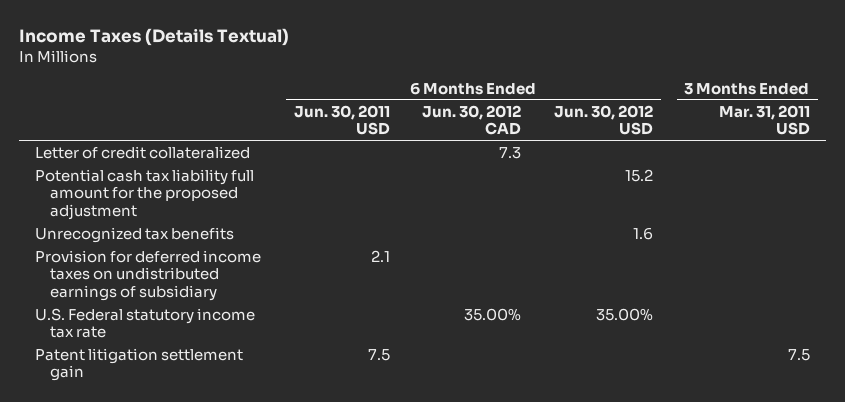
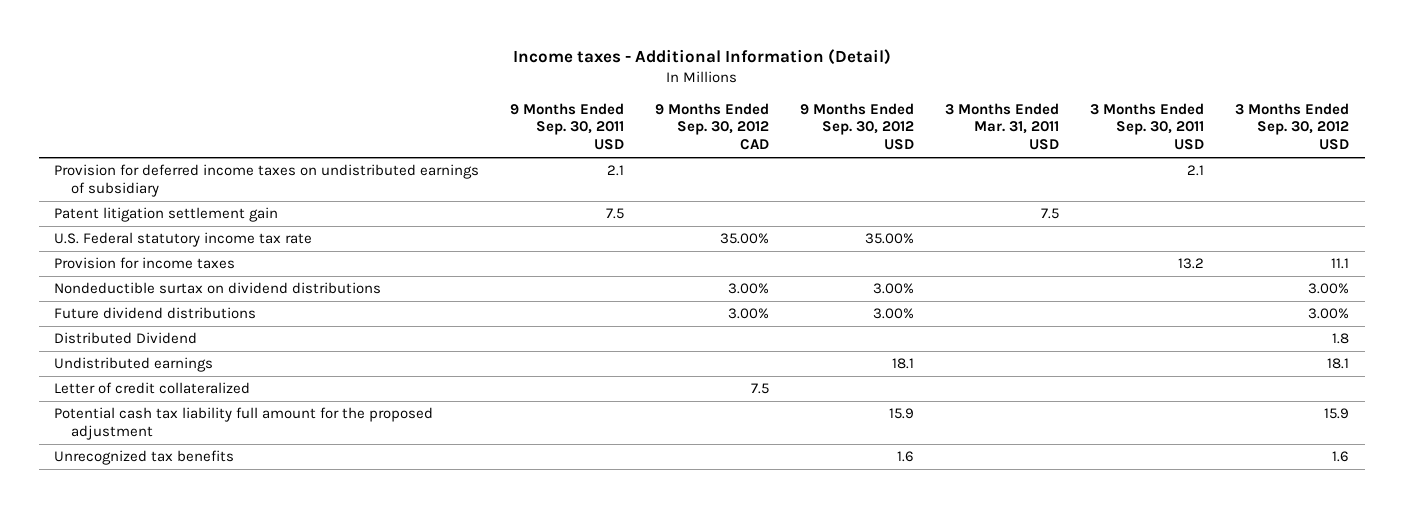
- Income Taxes (Details Textual)
+ Income taxes - Additional Information (Detail)
- | 6 Months Ended Jun. 30, 2011 USD | 6 Months Ended Jun. 30, 2012 CAD | 6 Months Ended Jun. 30, 2012 USD | 3 Months Ended Mar. 31, 2011 USD
+ | 9 Months Ended Sep. 30, 2011 USD | 9 Months Ended Sep. 30, 2012 CAD | 9 Months Ended Sep. 30, 2012 USD | 3 Months Ended Mar. 31, 2011 USD | 3 Months Ended Sep. 30, 2011 USD | 3 Months Ended Sep. 30, 2012 USD
moved up: Provision for deferred income taxes on undistributed earnings of subsidiary | 2.1 | | | | 2.1 |
moved up: Patent litigation settlement gain | 7.5 | | | 7.5 | |
moved up: U.S. Federal statutory income tax rate | | 35.00% | 35.00% | | |
+ Provision for income taxes | | | | | 13.2 | 11.1
+ Nondeductible surtax on dividend distributions | | 3.00% | 3.00% | | | 3.00%
+ Future dividend distributions | | 3.00% | 3.00% | | | 3.00%
+ Distributed Dividend | | | | | | 1.8
+ Undistributed earnings | | | 18.1 | | | 18.1

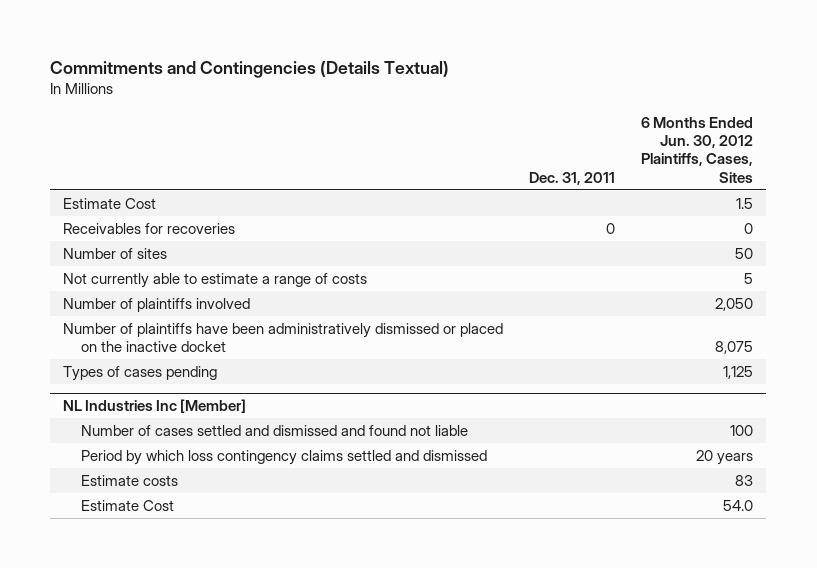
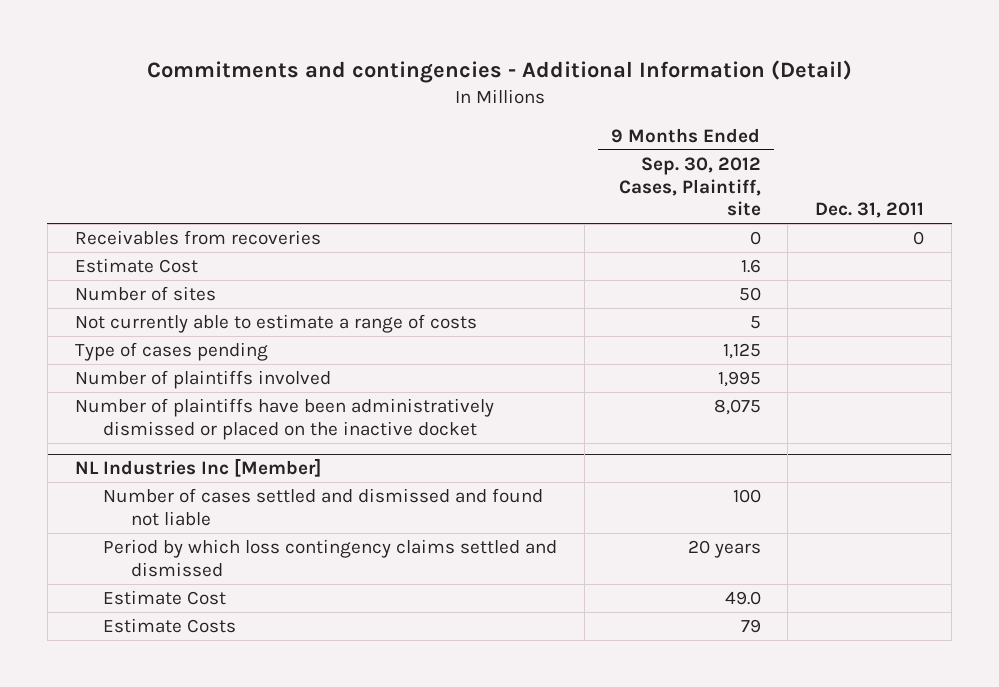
- Commitments and Contingencies (Details Textual)
+ Commitments and contingencies - Additional Information (Detail)
- | Dec. 31, 2011 | 6 Months Ended Jun. 30, 2012 Plaintiffs, Cases, Sites
+ | 9 Months Ended Sep. 30, 2012 Cases, Plaintiff, site | Dec. 31, 2011
+ Receivables from recoveries | 0 | 0
- Receivables for recoveries | 0 | 0
+ Type of cases pending | 1,125 |
- Types of cases pending | | 1,125
@ NL Industries Inc [Member]
- Estimate costs | | 83
+ Estimate Costs | 79 |

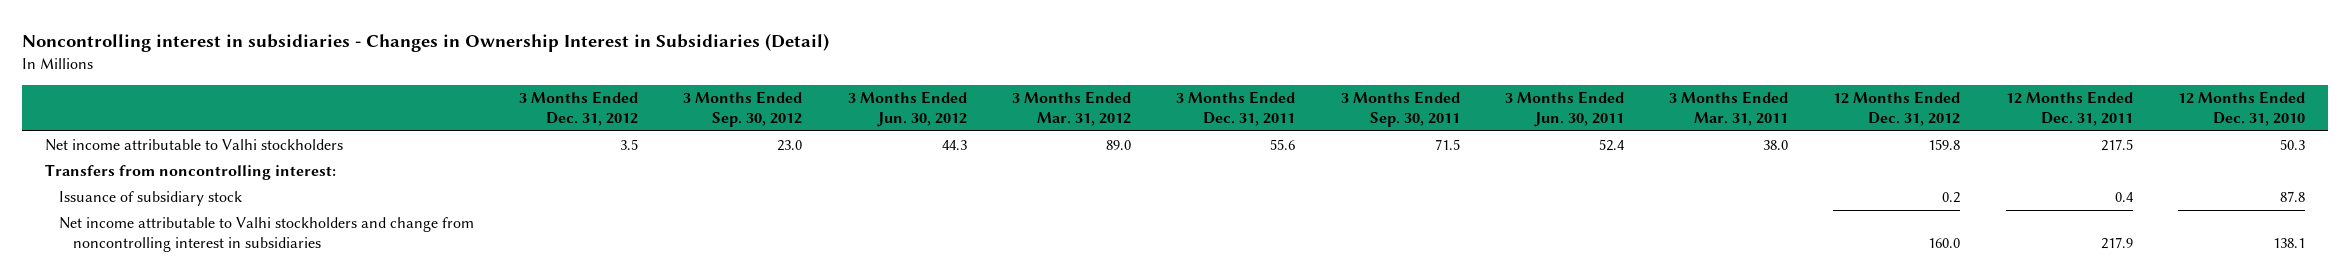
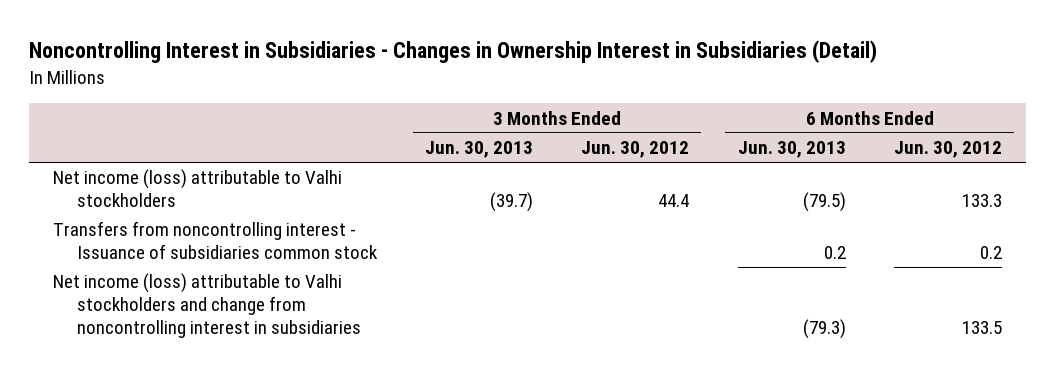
- Noncontrolling interest in subsidiaries - Changes in Ownership Interest in Subsidiaries (Detail)
+ Noncontrolling Interest in Subsidiaries - Changes in Ownership Interest in Subsidiaries (Detail)
- | 3 Months Ended Dec. 31, 2012 | 3 Months Ended Sep. 30, 2012 | 3 Months Ended Jun. 30, 2012 | 3 Months Ended Mar. 31, 2012 | 3 Months Ended Dec. 31, 2011 | 3 Months Ended Sep. 30, 2011 | 3 Months Ended Jun. 30, 2011 | 3 Months Ended Mar. 31, 2011 | 12 Months Ended Dec. 31, 2012 | 12 Months Ended Dec. 31, 2011 | 12 Months Ended Dec. 31, 2010
+ | 3 Months Ended Jun. 30, 2013 | 3 Months Ended Jun. 30, 2012 | 6 Months Ended Jun. 30, 2013 | 6 Months Ended Jun. 30, 2012
- Net income attributable to Valhi stockholders | 3.5 | 23.0 | 44.3 | 89.0 | 55.6 | 71.5 | 52.4 | 38.0 | 159.8 | 217.5 | 50.3
- Transfers from noncontrolling interest:
- Issuance of subsidiary stock | | | | | | | | | 0.2 | 0.4 | 87.8
- Net income attributable to Valhi stockholders and change from noncontrolling interest in subsidiaries | | | | | | | | | 160.0 | 217.9 | 138.1
+ Net income (loss) attributable to Valhi stockholders | (39.7) | 44.4 | (79.5) | 133.3
+ Transfers from noncontrolling interest - Issuance of subsidiaries common stock | | | 0.2 | 0.2
+ Net income (loss) attributable to Valhi stockholders and change from noncontrolling interest in subsidiaries | | | (79.3) | 133.5

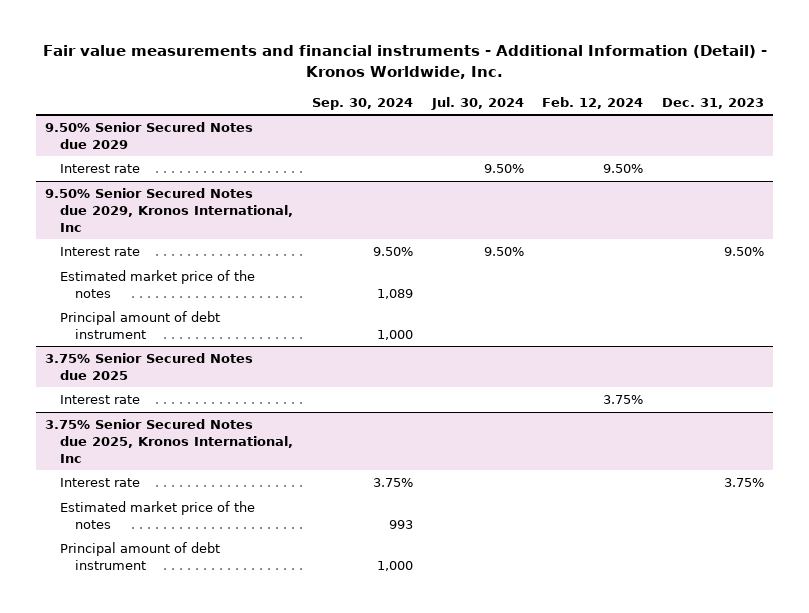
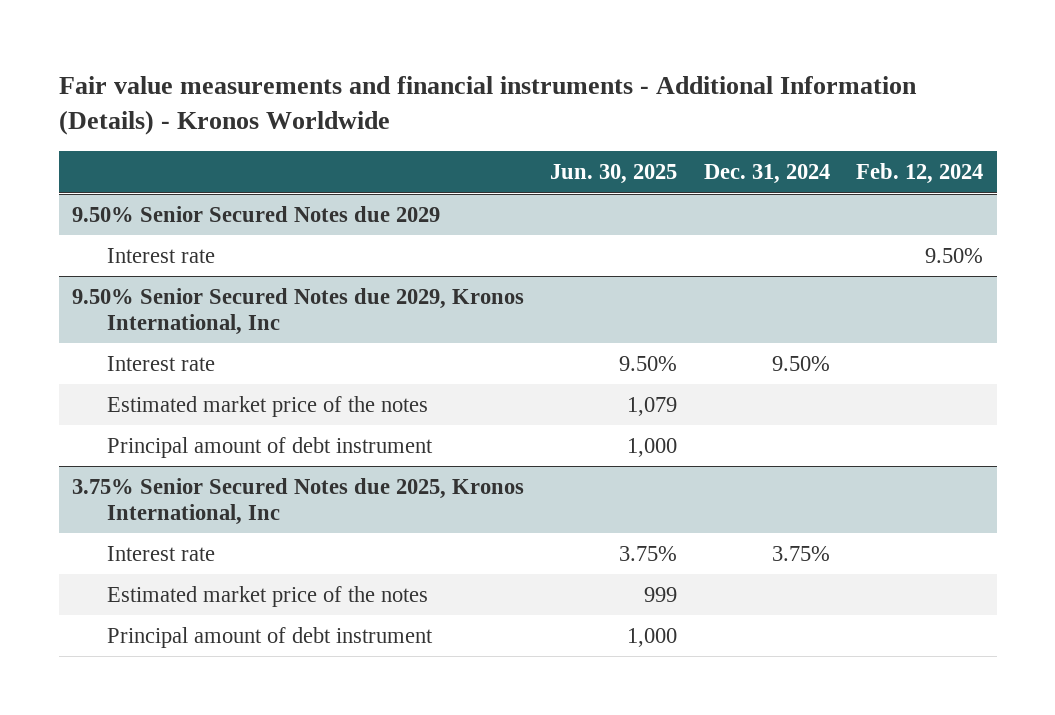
- Fair value measurements and financial instruments - Additional Information (Detail) - Kronos Worldwide, Inc.
+ Fair value measurements and financial instruments - Additional Information (Details) - Kronos Worldwide
- | Sep. 30, 2024 | Jul. 30, 2024 | Feb. 12, 2024 | Dec. 31, 2023
+ | Jun. 30, 2025 | Dec. 31, 2024 | Feb. 12, 2024
- 3.75% Senior Secured Notes due 2025
- Interest rate | | | 3.75% |

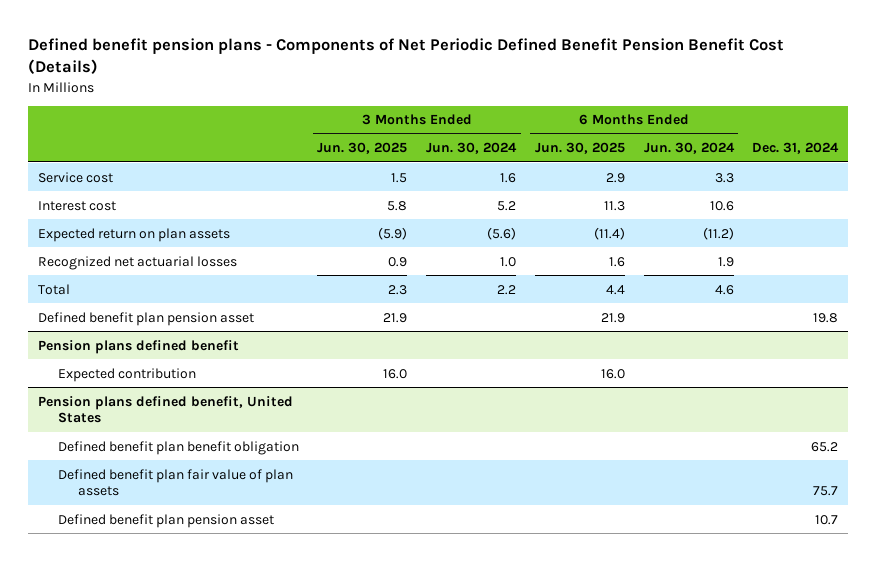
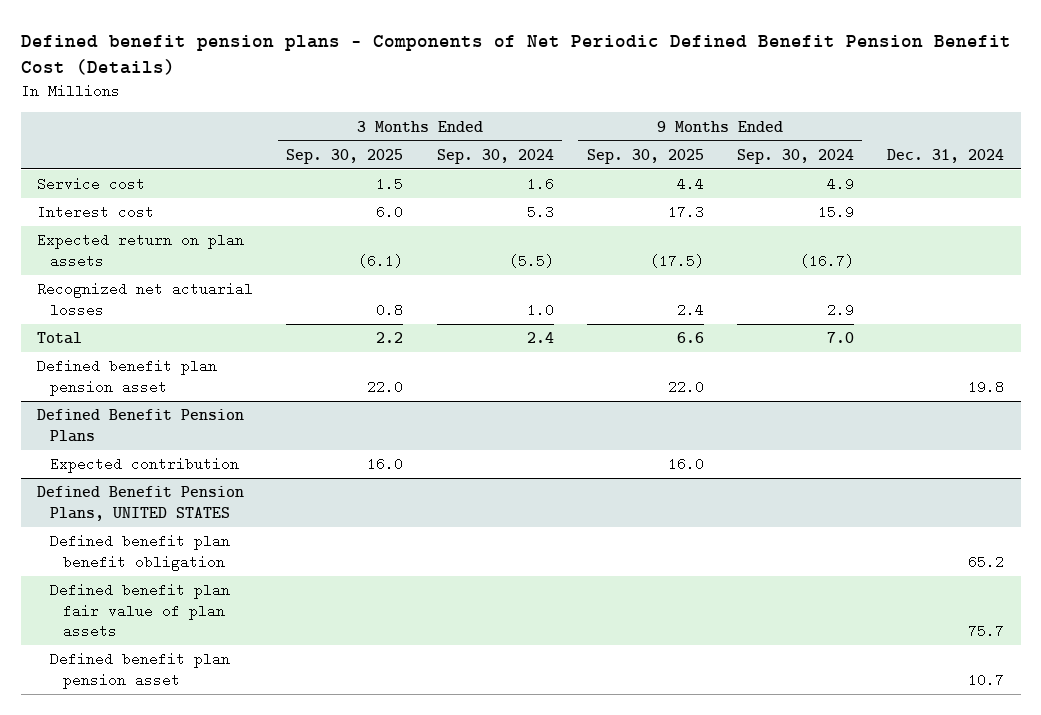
- | 3 Months Ended Jun. 30, 2025 | 3 Months Ended Jun. 30, 2024 | 6 Months Ended Jun. 30, 2025 | 6 Months Ended Jun. 30, 2024 | Dec. 31, 2024
+ | 3 Months Ended Sep. 30, 2025 | 3 Months Ended Sep. 30, 2024 | 9 Months Ended Sep. 30, 2025 | 9 Months Ended Sep. 30, 2024 | Dec. 31, 2024
- Pension plans defined benefit
+ Defined Benefit Pension Plans
- Pension plans defined benefit, United States
+ Defined Benefit Pension Plans, UNITED STATES

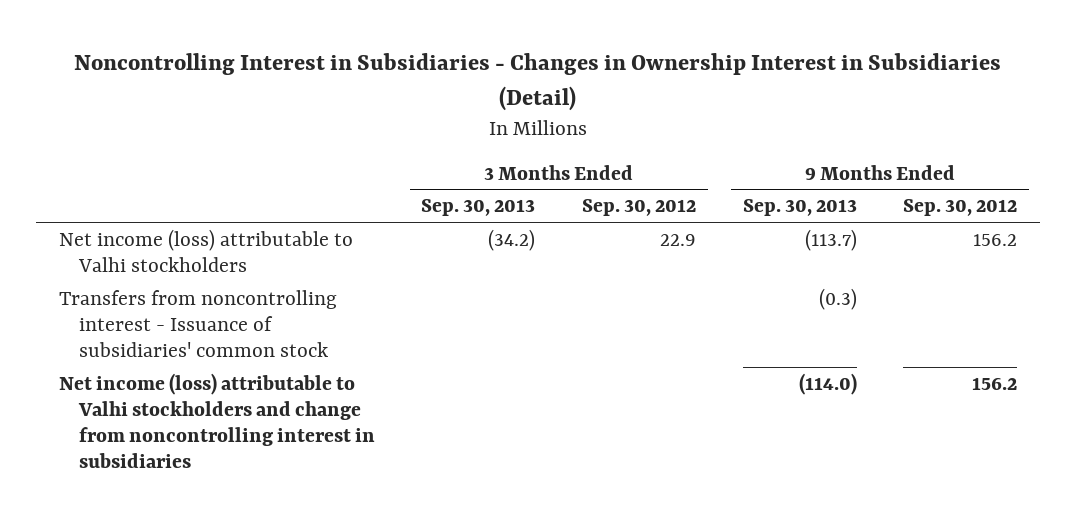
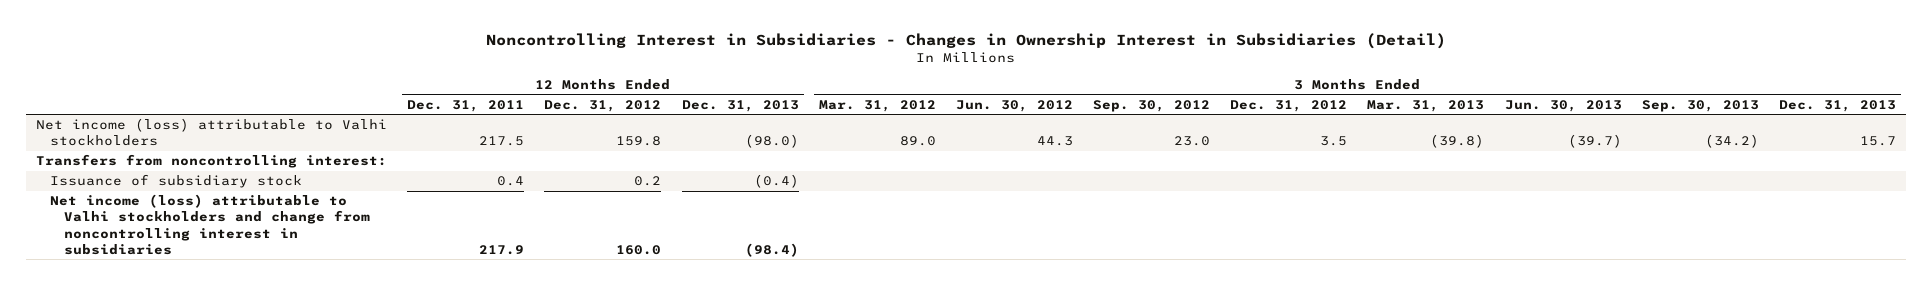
- | 3 Months Ended Sep. 30, 2013 | 3 Months Ended Sep. 30, 2012 | 9 Months Ended Sep. 30, 2013 | 9 Months Ended Sep. 30, 2012
+ | 12 Months Ended Dec. 31, 2011 | 12 Months Ended Dec. 31, 2012 | 12 Months Ended Dec. 31, 2013 | 3 Months Ended Mar. 31, 2012 | 3 Months Ended Jun. 30, 2012 | 3 Months Ended Sep. 30, 2012 | 3 Months Ended Dec. 31, 2012 | 3 Months Ended Mar. 31, 2013 | 3 Months Ended Jun. 30, 2013 | 3 Months Ended Sep. 30, 2013 | 3 Months Ended Dec. 31, 2013
- Net income (loss) attributable to Valhi stockholders | (34.2) | 22.9 | (113.7) | 156.2
- Transfers from noncontrolling interest - Issuance of subsidiaries' common stock | | | (0.3) |
+ Net income (loss) attributable to Valhi stockholders | 217.5 | 159.8 | (98.0) | 89.0 | 44.3 | 23.0 | 3.5 | (39.8) | (39.7) | (34.2) | 15.7
+ Transfers from noncontrolling interest:
+ Issuance of subsidiary stock | 0.4 | 0.2 | (0.4) | | | | | | | |

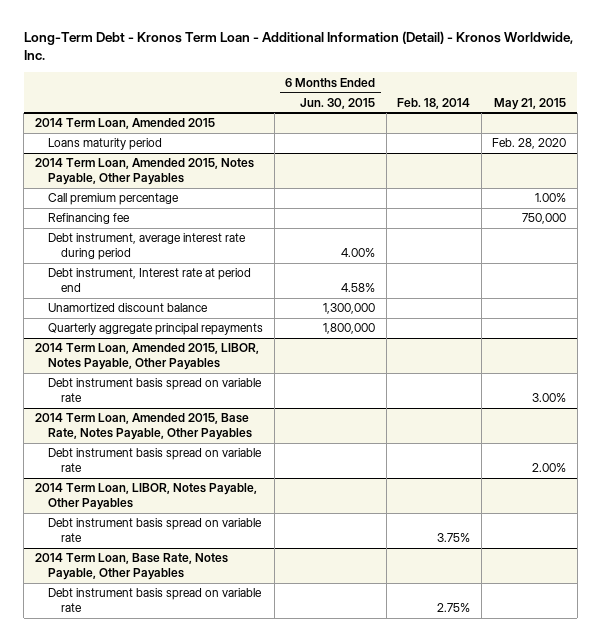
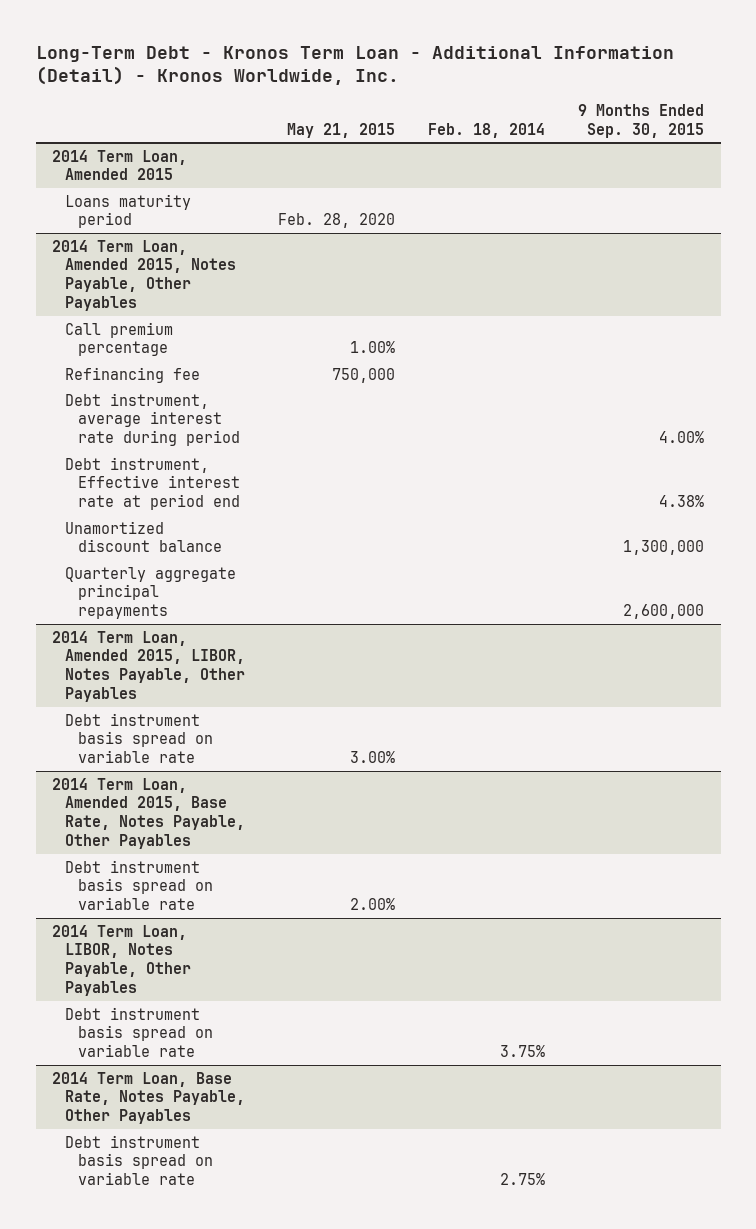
- | 6 Months Ended Jun. 30, 2015 | Feb. 18, 2014 | May 21, 2015
+ | May 21, 2015 | Feb. 18, 2014 | 9 Months Ended Sep. 30, 2015
@ 2014 Term Loan, Amended 2015, Notes Payable, Other Payables
- Debt instrument, Interest rate at period end | 4.58% | |
+ Debt instrument, Effective interest rate at period end | | | 4.38%

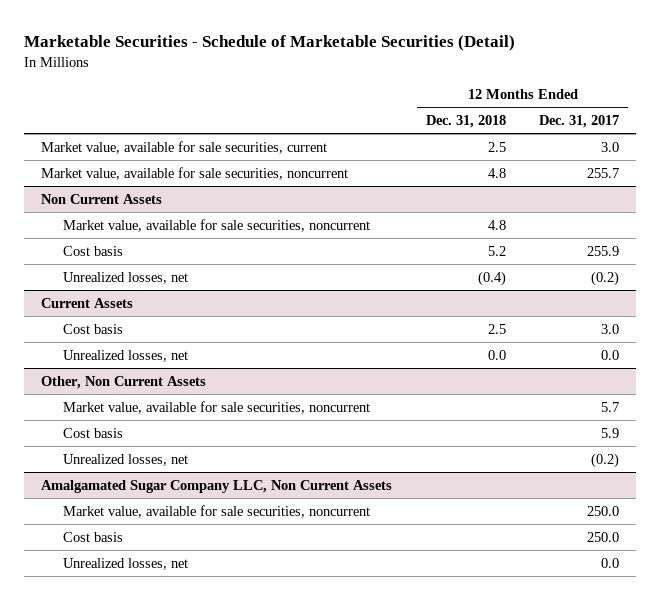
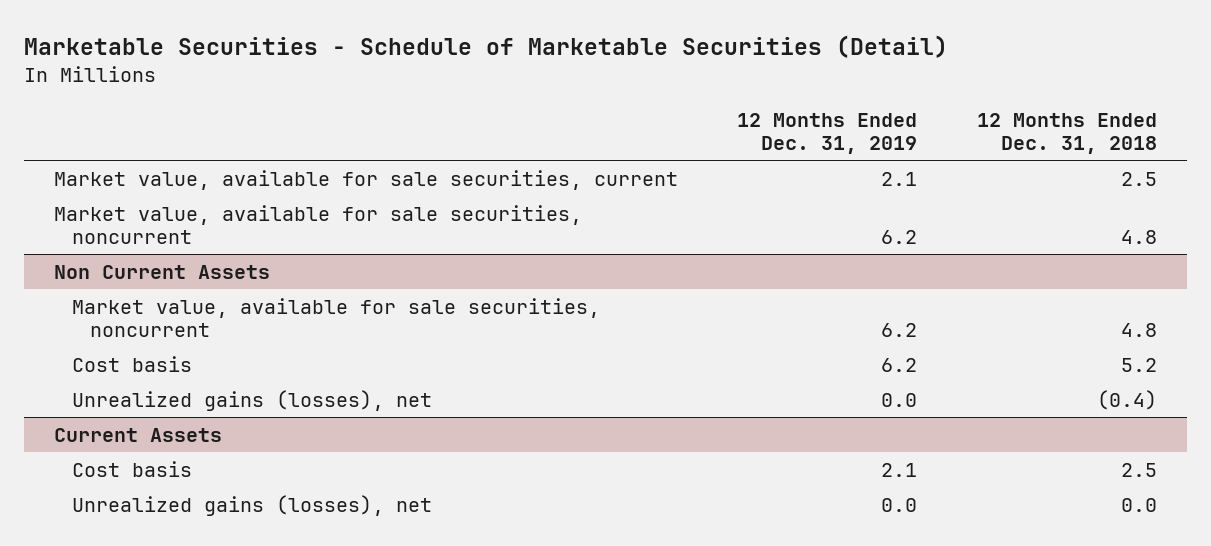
- | 12 Months Ended Dec. 31, 2018 | 12 Months Ended Dec. 31, 2017
+ | 12 Months Ended Dec. 31, 2019 | 12 Months Ended Dec. 31, 2018
@ Non Current Assets
- Unrealized losses, net | (0.4) | (0.2)
+ Unrealized gains (losses), net | 0.0 | (0.4)
@ Current Assets
- Unrealized losses, net | 0.0 | 0.0
- Other, Non Current Assets
- Market value, available for sale securities, noncurrent | | 5.7
- Cost basis | | 5.9
- Unrealized losses, net | | (0.2)
- Amalgamated Sugar Company LLC, Non Current Assets
- Market value, available for sale securities, noncurrent | | 250.0
- Cost basis | | 250.0
- Unrealized losses, net | | 0.0
@ Current Assets
+ Unrealized gains (losses), net | 0.0 | 0.0

